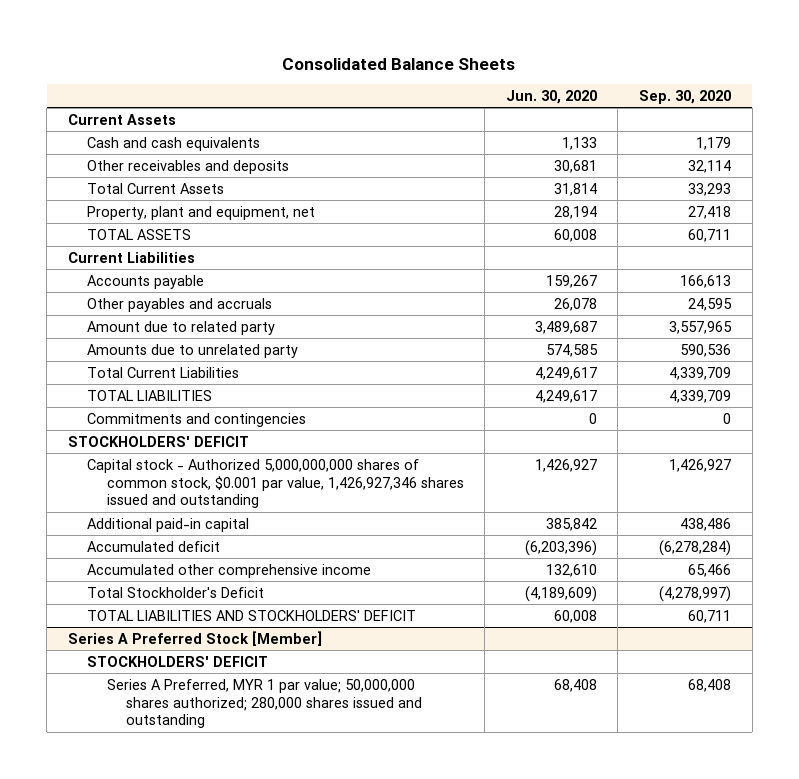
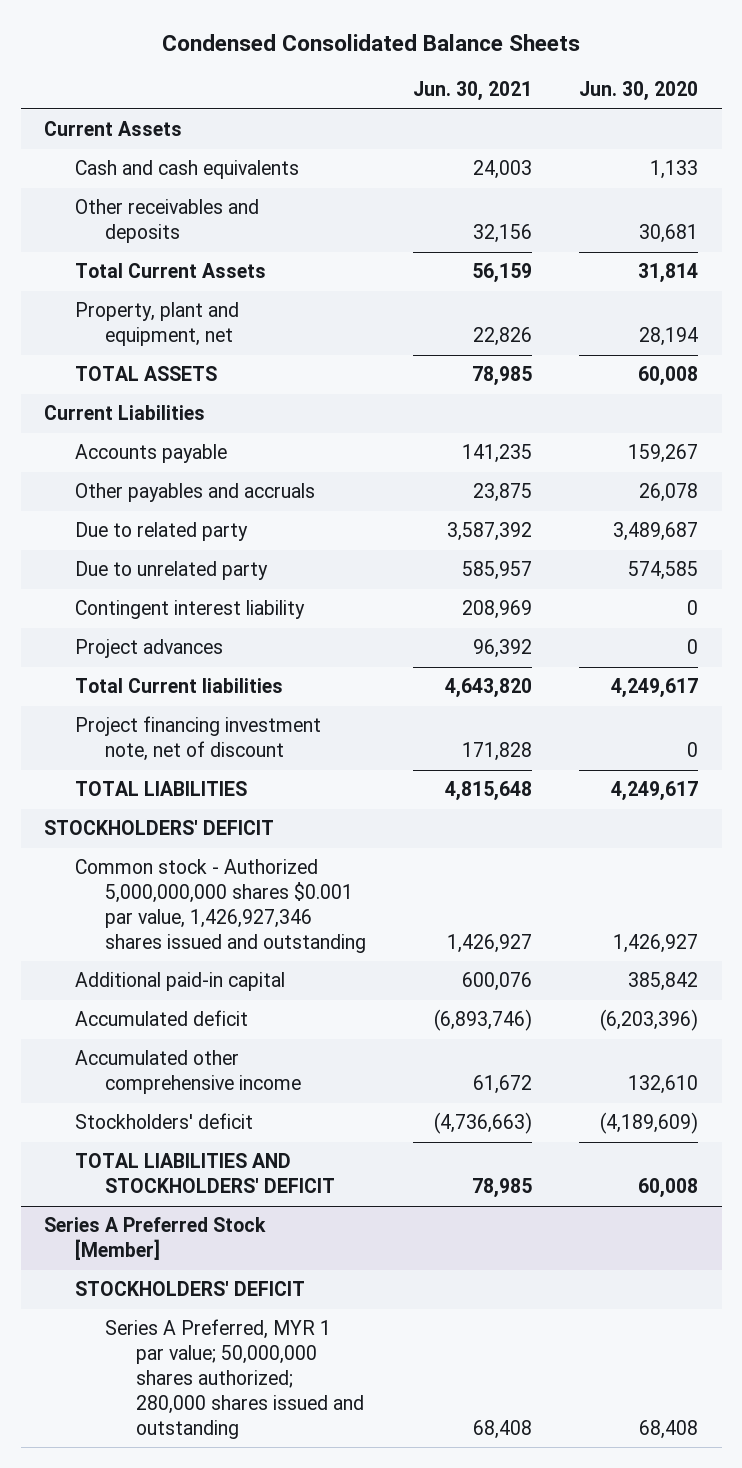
- Consolidated Balance Sheets
+ Condensed Consolidated Balance Sheets
- | Jun. 30, 2020 | Sep. 30, 2020
+ | Jun. 30, 2021 | Jun. 30, 2020
- Amount due to related party | 3,489,687 | 3,557,965
- Amounts due to unrelated party | 574,585 | 590,536
- Total Current Liabilities | 4,249,617 | 4,339,709
+ Due to related party | 3,587,392 | 3,489,687
+ Due to unrelated party | 585,957 | 574,585
+ Contingent interest liability | 208,969 | 0
+ Project advances | 96,392 | 0
+ Total Current liabilities | 4,643,820 | 4,249,617
+ Project financing investment note, net of discount | 171,828 | 0
- Commitments and contingencies | 0 | 0
- Capital stock - Authorized 5,000,000,000 shares of common stock, $0.001 par value, 1,426,927,346 shares issued and outstanding | 1,426,927 | 1,426,927
+ Common stock - Authorized 5,000,000,000 shares $0.001 par value, 1,426,927,346 shares issued and outstanding | 1,426,927 | 1,426,927
- Total Stockholder's Deficit | (4,189,609) | (4,278,997)
+ Stockholders' deficit | (4,736,663) | (4,189,609)

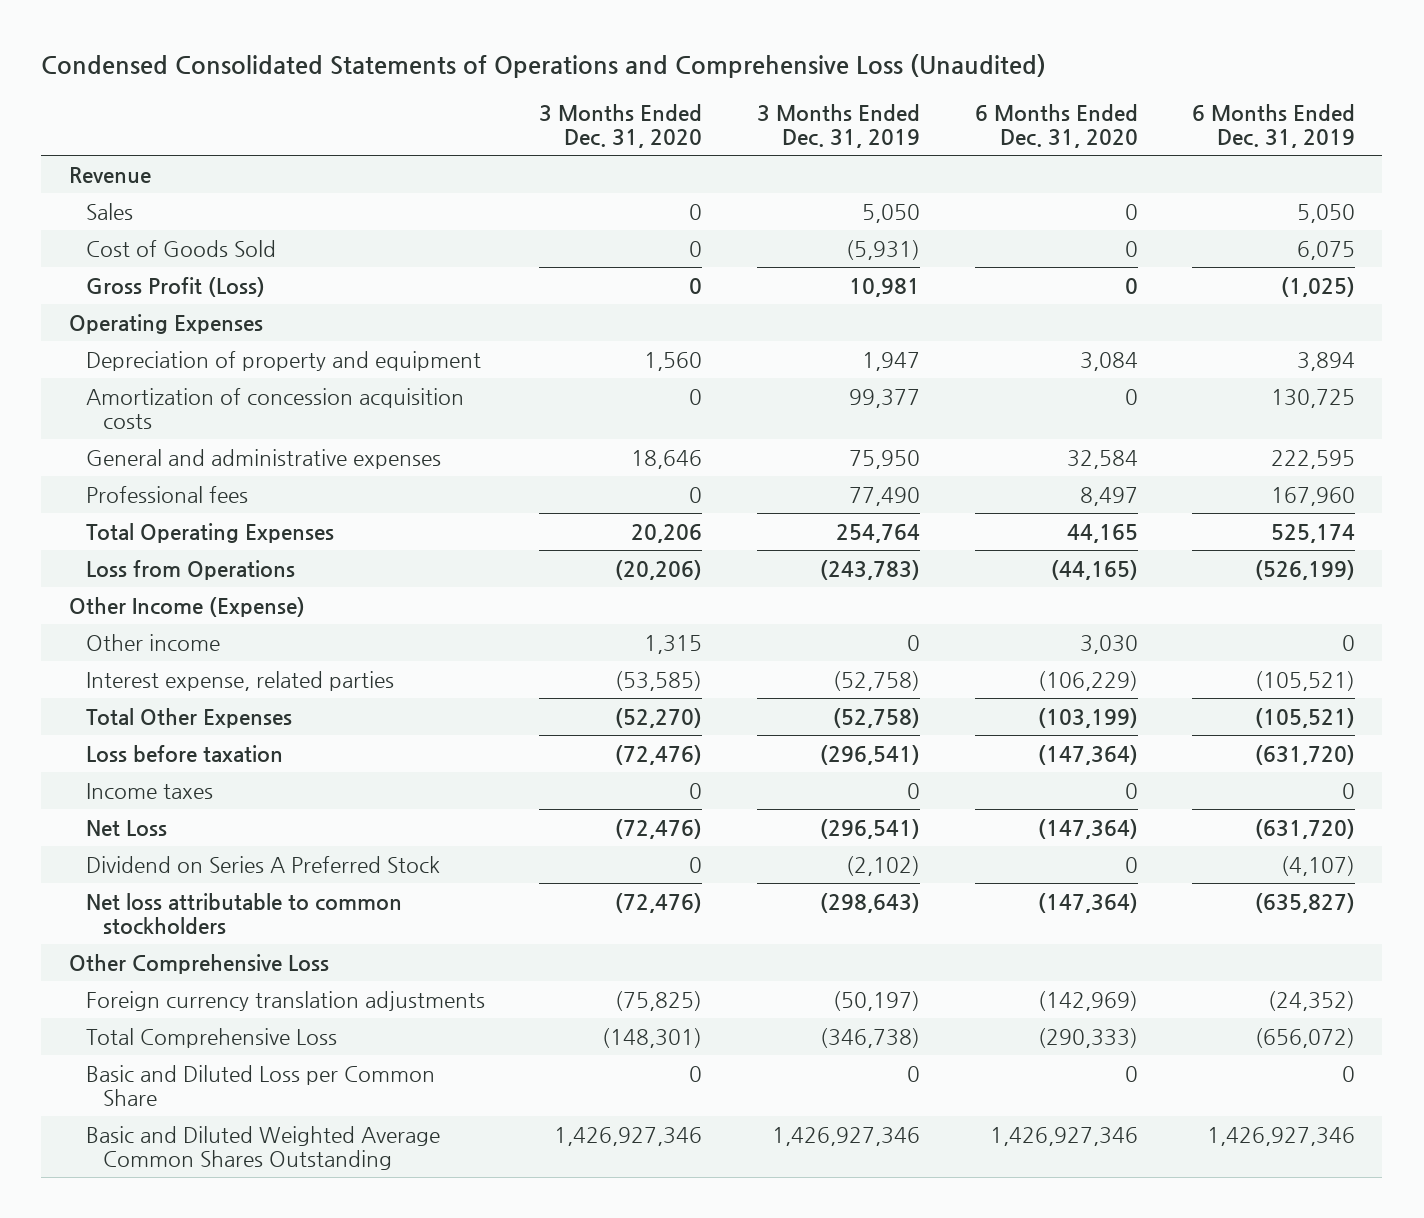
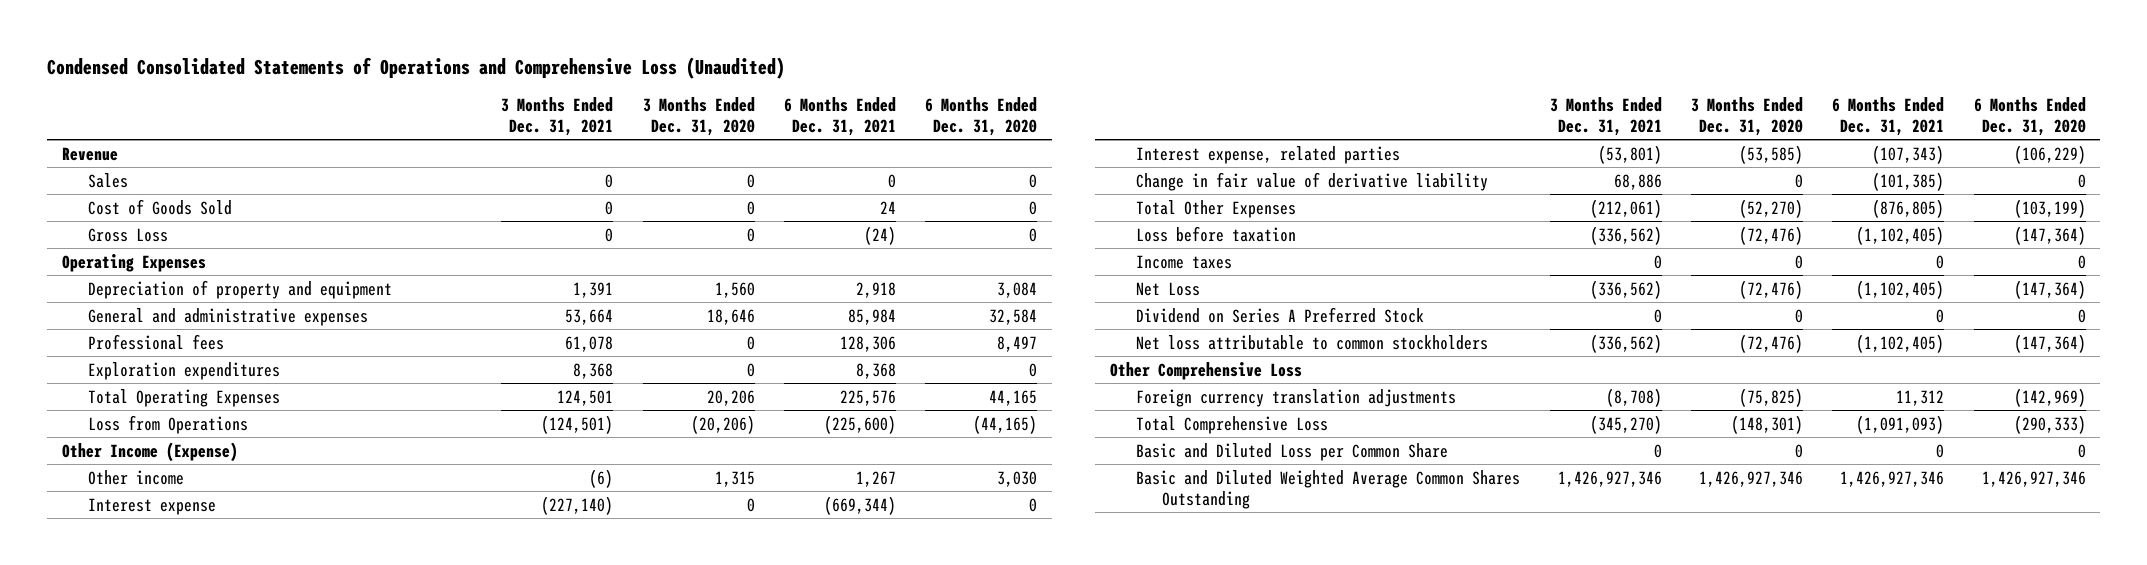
- | 3 Months Ended Dec. 31, 2020 | 3 Months Ended Dec. 31, 2019 | 6 Months Ended Dec. 31, 2020 | 6 Months Ended Dec. 31, 2019
+ | 3 Months Ended Dec. 31, 2021 | 3 Months Ended Dec. 31, 2020 | 6 Months Ended Dec. 31, 2021 | 6 Months Ended Dec. 31, 2020
- Gross Profit (Loss) | 0 | 10,981 | 0 | (1,025)
+ Gross Loss | 0 | 0 | (24) | 0
- Amortization of concession acquisition costs | 0 | 99,377 | 0 | 130,725
+ Exploration expenditures | 8,368 | 0 | 8,368 | 0
+ Interest expense | (227,140) | 0 | (669,344) | 0
+ Change in fair value of derivative liability | 68,886 | 0 | (101,385) | 0

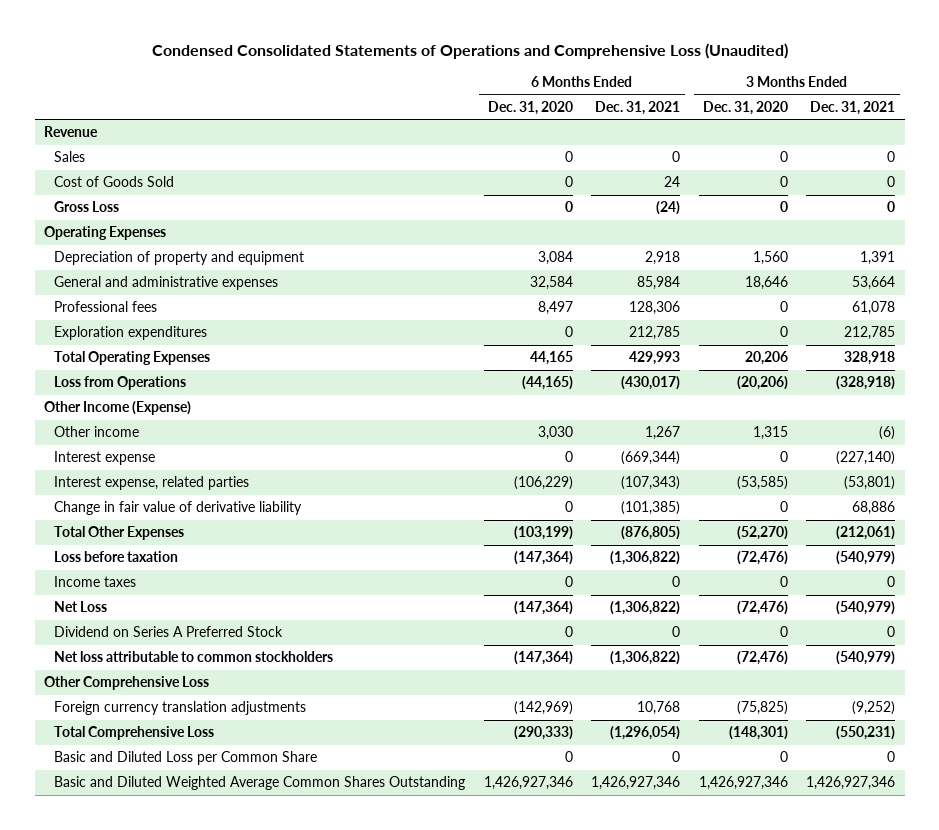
- | 3 Months Ended Dec. 31, 2021 | 3 Months Ended Dec. 31, 2020 | 6 Months Ended Dec. 31, 2021 | 6 Months Ended Dec. 31, 2020
+ | 6 Months Ended Dec. 31, 2020 | 6 Months Ended Dec. 31, 2021 | 3 Months Ended Dec. 31, 2020 | 3 Months Ended Dec. 31, 2021
- Exploration expenditures | 8,368 | 0 | 8,368 | 0
- Total Operating Expenses | 124,501 | 20,206 | 225,576 | 44,165
- Loss from Operations | (124,501) | (20,206) | (225,600) | (44,165)
+ Exploration expenditures | 0 | 212,785 | 0 | 212,785
+ Total Operating Expenses | 44,165 | 429,993 | 20,206 | 328,918
+ Loss from Operations | (44,165) | (430,017) | (20,206) | (328,918)
- Loss before taxation | (336,562) | (72,476) | (1,102,405) | (147,364)
+ Loss before taxation | (147,364) | (1,306,822) | (72,476) | (540,979)
- Net Loss | (336,562) | (72,476) | (1,102,405) | (147,364)
+ Net Loss | (147,364) | (1,306,822) | (72,476) | (540,979)
- Net loss attributable to common stockholders | (336,562) | (72,476) | (1,102,405) | (147,364)
+ Net loss attributable to common stockholders | (147,364) | (1,306,822) | (72,476) | (540,979)
- Foreign currency translation adjustments | (8,708) | (75,825) | 11,312 | (142,969)
- Total Comprehensive Loss | (345,270) | (148,301) | (1,091,093) | (290,333)
+ Foreign currency translation adjustments | (142,969) | 10,768 | (75,825) | (9,252)
+ Total Comprehensive Loss | (290,333) | (1,296,054) | (148,301) | (550,231)

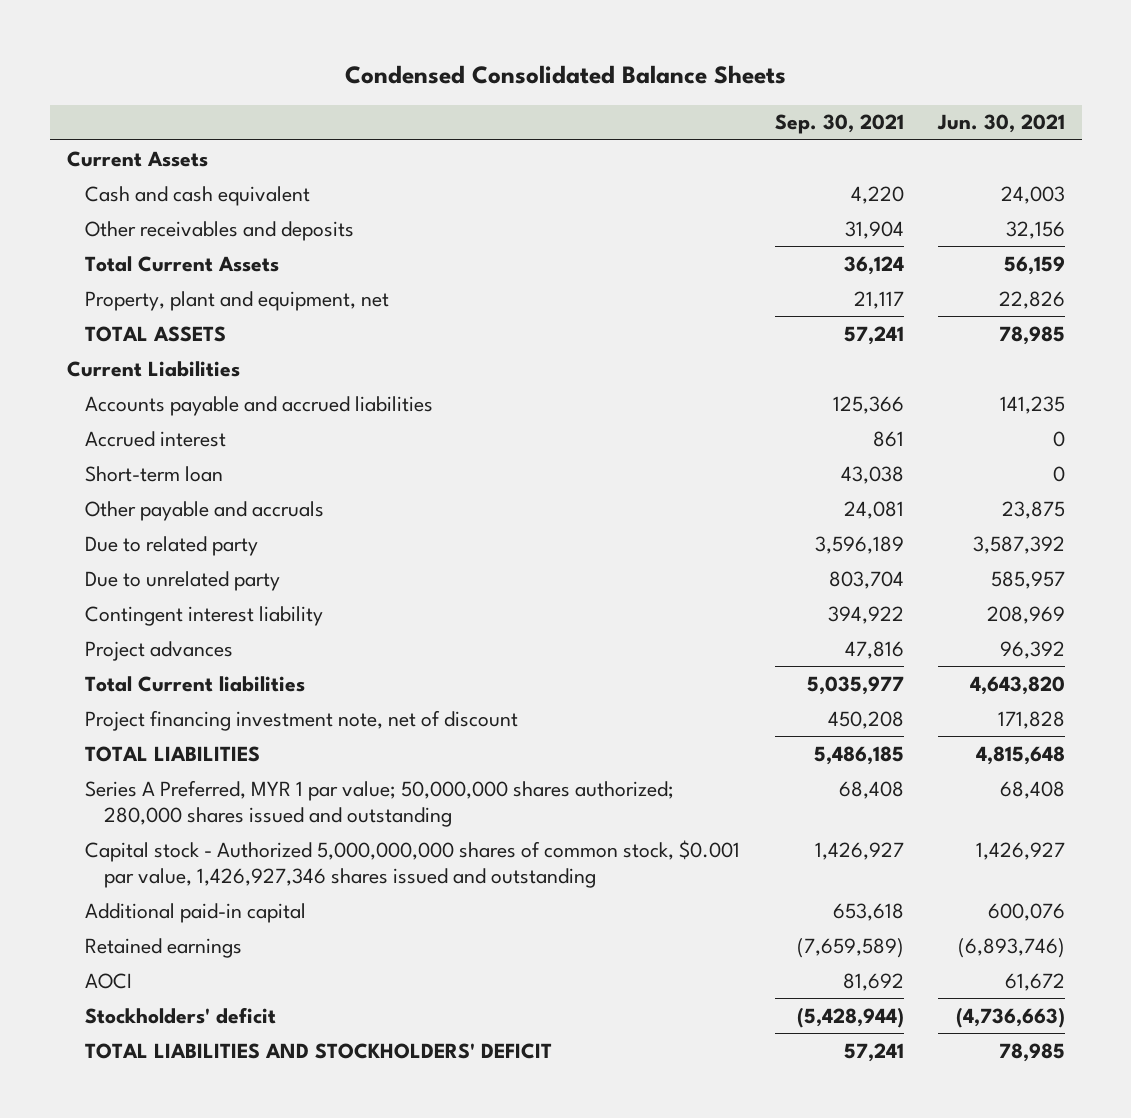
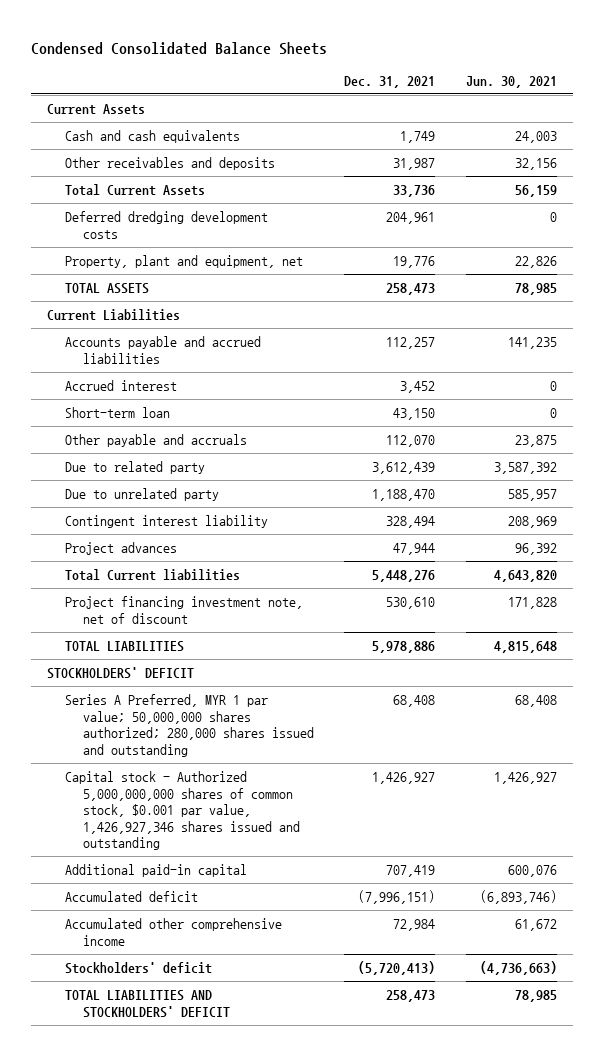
- | Sep. 30, 2021 | Jun. 30, 2021
+ | Dec. 31, 2021 | Jun. 30, 2021
- Cash and cash equivalent | 4,220 | 24,003
+ Cash and cash equivalents | 1,749 | 24,003
+ Deferred dredging development costs | 204,961 | 0
+ STOCKHOLDERS' DEFICIT
- Retained earnings | (7,659,589) | (6,893,746)
- AOCI | 81,692 | 61,672
+ Accumulated deficit | (7,996,151) | (6,893,746)
+ Accumulated other comprehensive income | 72,984 | 61,672

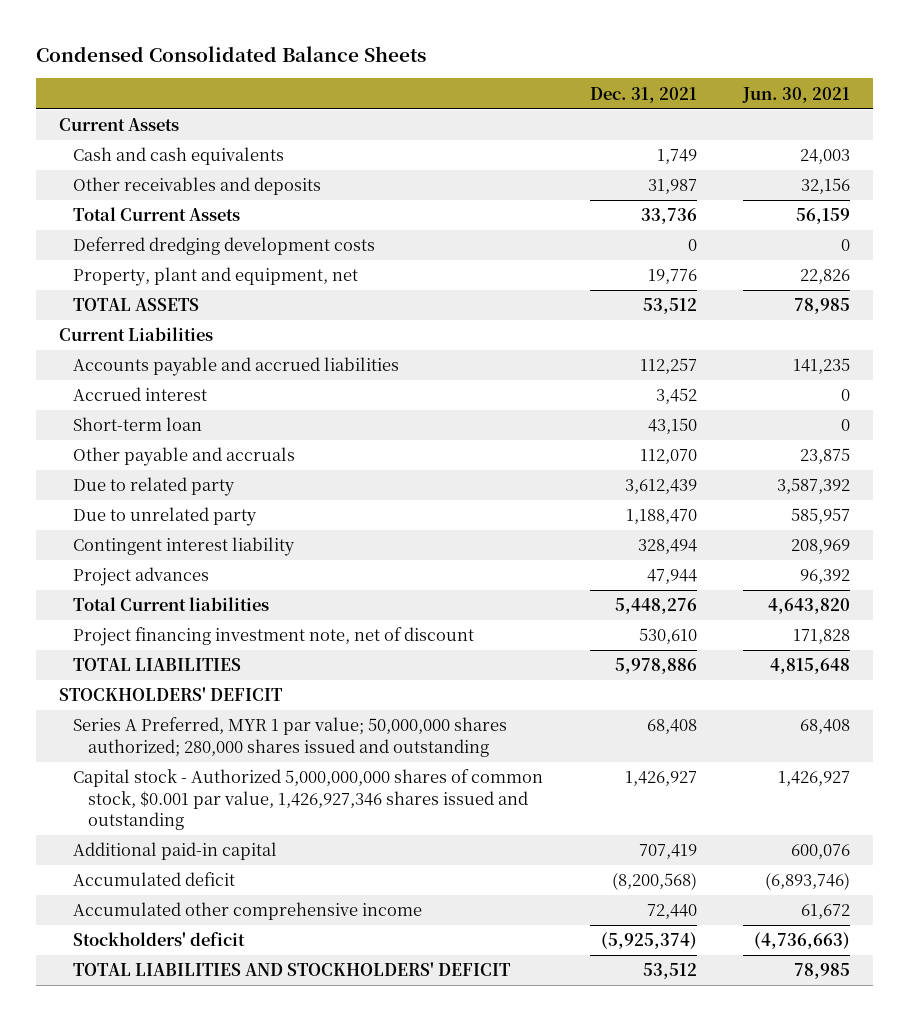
- Deferred dredging development costs | 204,961 | 0
+ Deferred dredging development costs | 0 | 0
- TOTAL ASSETS | 258,473 | 78,985
+ TOTAL ASSETS | 53,512 | 78,985
- Accumulated deficit | (7,996,151) | (6,893,746)
- Accumulated other comprehensive income | 72,984 | 61,672
- Stockholders' deficit | (5,720,413) | (4,736,663)
- TOTAL LIABILITIES AND STOCKHOLDERS' DEFICIT | 258,473 | 78,985
+ Accumulated deficit | (8,200,568) | (6,893,746)
+ Accumulated other comprehensive income | 72,440 | 61,672
+ Stockholders' deficit | (5,925,374) | (4,736,663)
+ TOTAL LIABILITIES AND STOCKHOLDERS' DEFICIT | 53,512 | 78,985

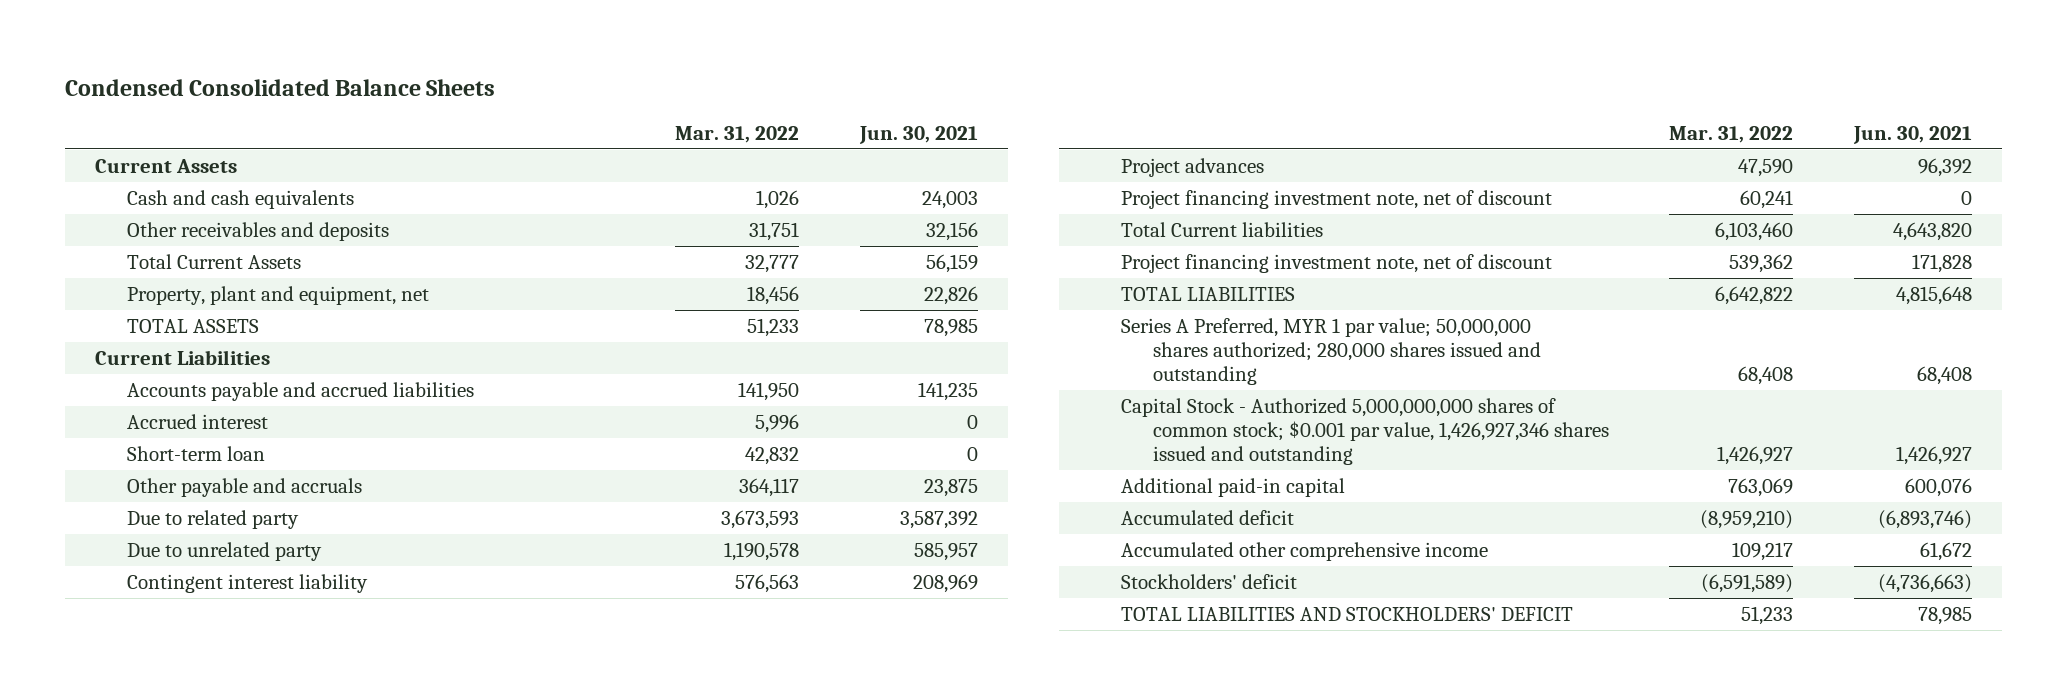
- | Dec. 31, 2021 | Jun. 30, 2021
+ | Mar. 31, 2022 | Jun. 30, 2021
- Deferred dredging development costs | 0 | 0
+ Project financing investment note, net of discount | 60,241 | 0
- STOCKHOLDERS' DEFICIT
- Capital stock - Authorized 5,000,000,000 shares of common stock, $0.001 par value, 1,426,927,346 shares issued and outstanding | 1,426,927 | 1,426,927
+ Capital Stock - Authorized 5,000,000,000 shares of common stock; $0.001 par value, 1,426,927,346 shares issued and outstanding | 1,426,927 | 1,426,927

